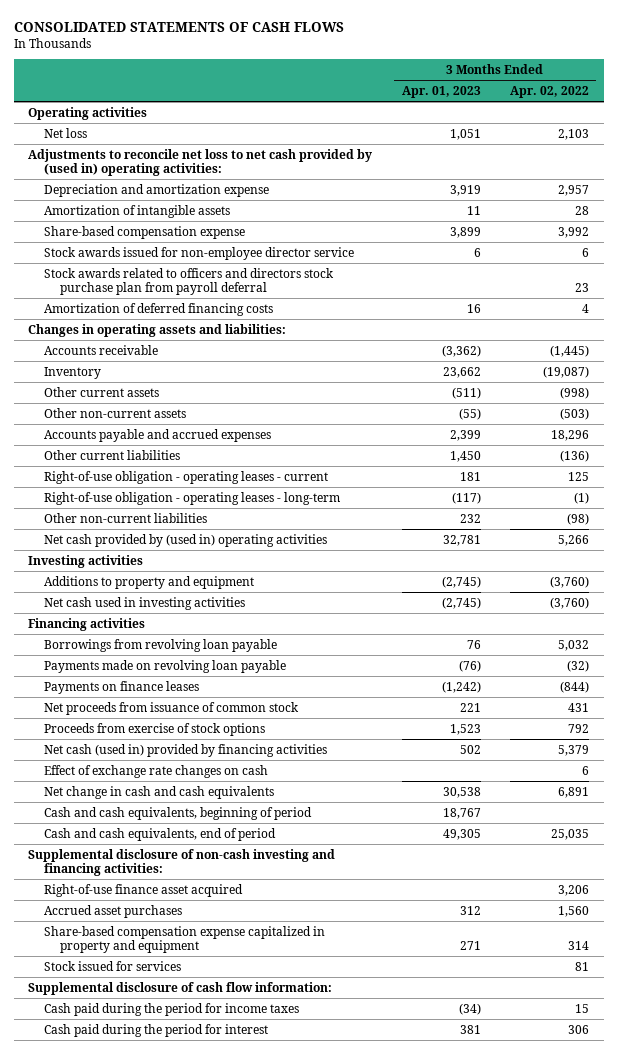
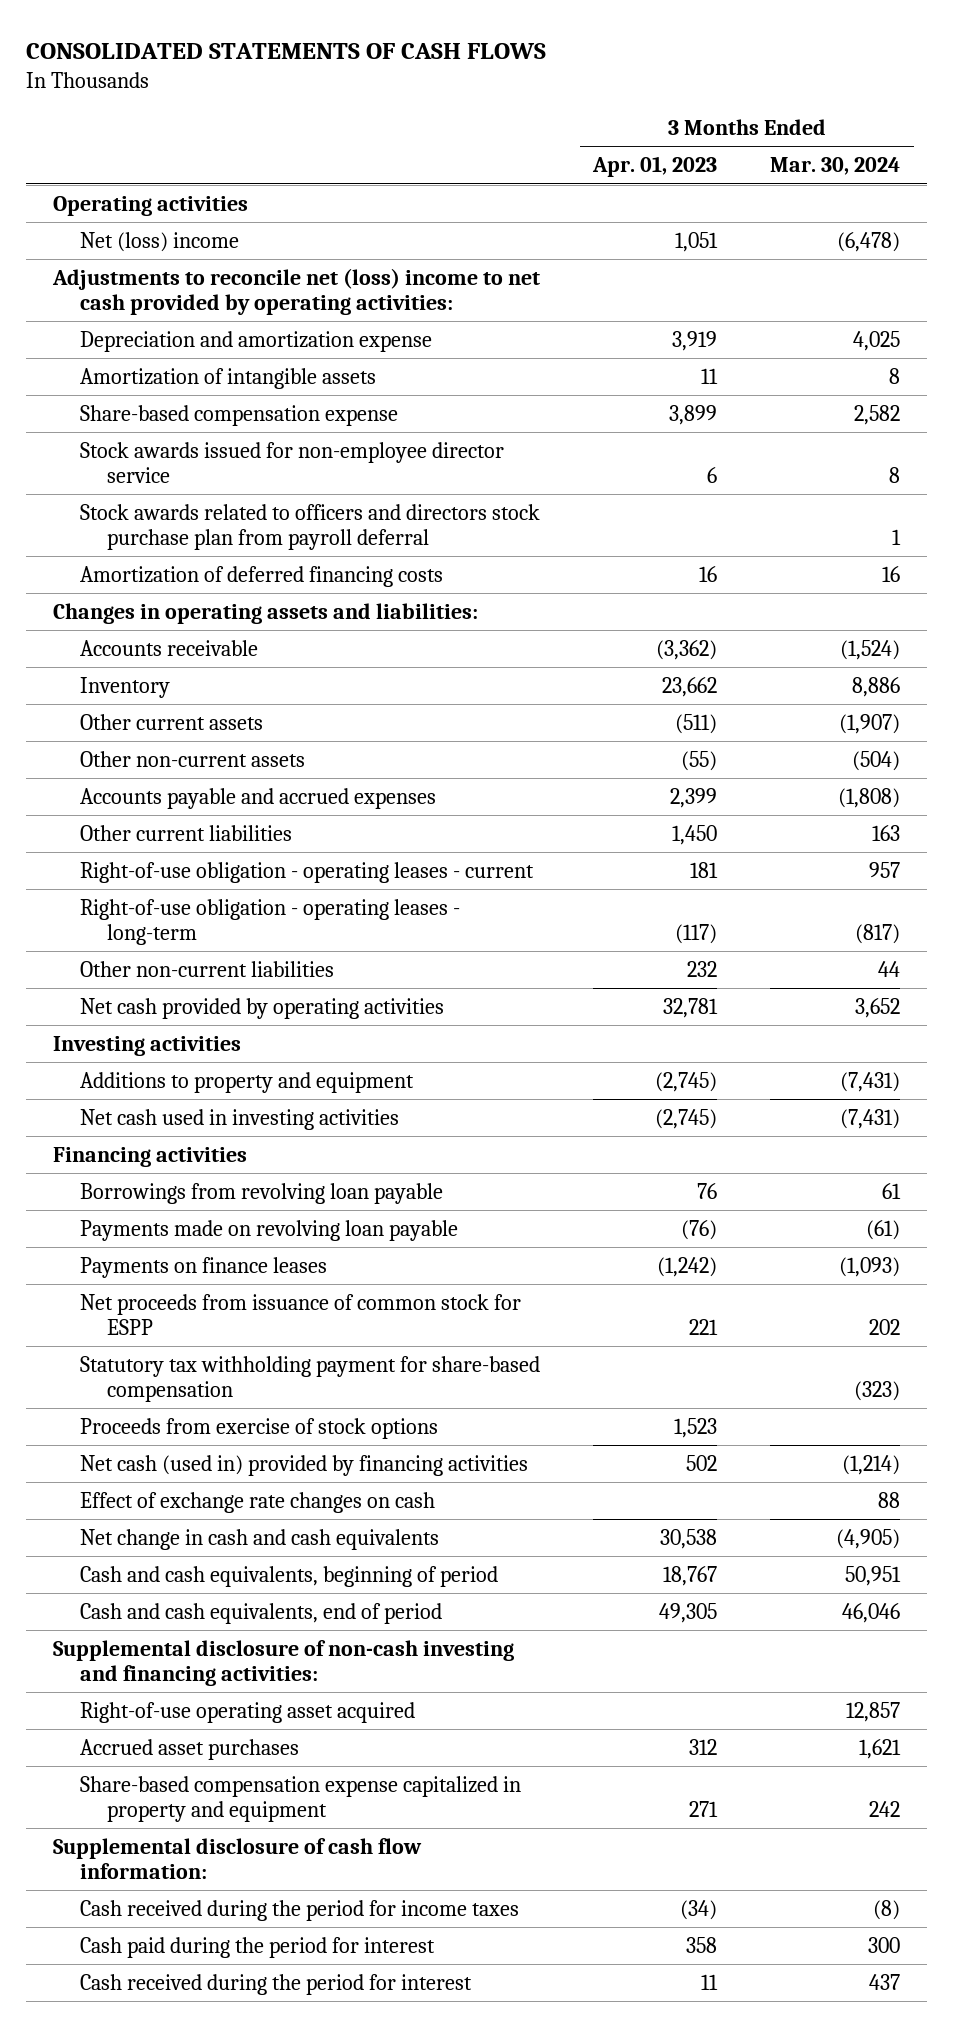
- | 3 Months Ended Apr. 01, 2023 | 3 Months Ended Apr. 02, 2022
+ | 3 Months Ended Apr. 01, 2023 | 3 Months Ended Mar. 30, 2024
- Net loss | 1,051 | 2,103
- Adjustments to reconcile net loss to net cash provided by (used in) operating activities:
+ Net (loss) income | 1,051 | (6,478)
+ Adjustments to reconcile net (loss) income to net cash provided by operating activities:
- Net cash provided by (used in) operating activities | 32,781 | 5,266
+ Net cash provided by operating activities | 32,781 | 3,652
- Net proceeds from issuance of common stock | 221 | 431
+ Net proceeds from issuance of common stock for ESPP | 221 | 202
+ Statutory tax withholding payment for share-based compensation | | (323)
- Right-of-use finance asset acquired | | 3,206
+ Right-of-use operating asset acquired | | 12,857
- Stock issued for services | | 81
- Cash paid during the period for income taxes | (34) | 15
- Cash paid during the period for interest | 381 | 306
+ Cash received during the period for income taxes | (34) | (8)
+ Cash paid during the period for interest | 358 | 300
+ Cash received during the period for interest | 11 | 437

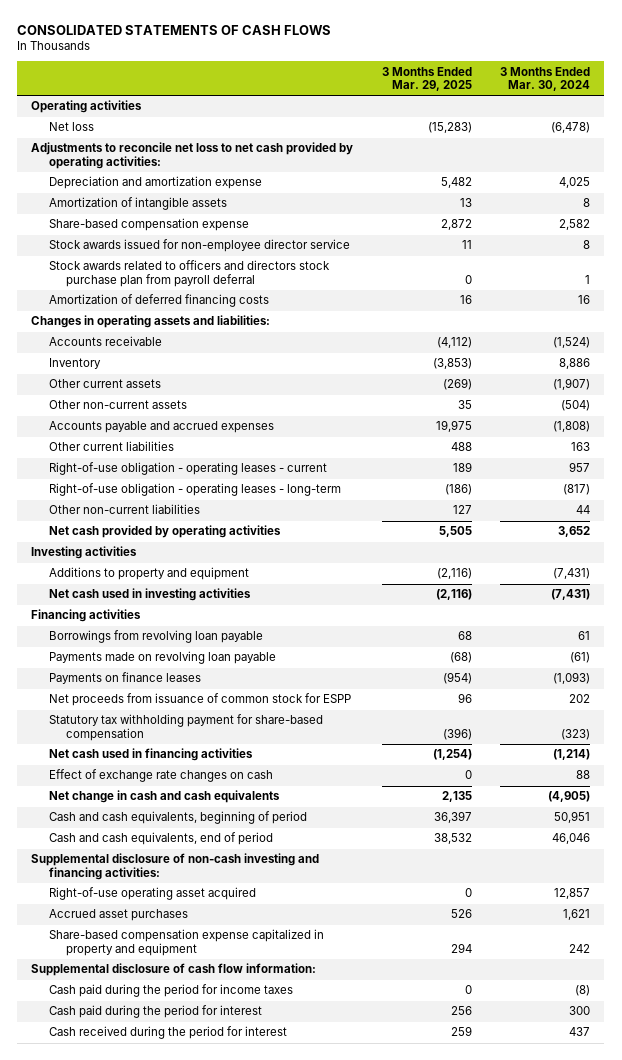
- | 3 Months Ended Apr. 01, 2023 | 3 Months Ended Mar. 30, 2024
+ | 3 Months Ended Mar. 29, 2025 | 3 Months Ended Mar. 30, 2024
- Net (loss) income | 1,051 | (6,478)
- Adjustments to reconcile net (loss) income to net cash provided by operating activities:
+ Net loss | (15,283) | (6,478)
+ Adjustments to reconcile net loss to net cash provided by operating activities:
- Proceeds from exercise of stock options | 1,523 |
- Net cash (used in) provided by financing activities | 502 | (1,214)
+ Net cash used in financing activities | (1,254) | (1,214)
- Cash received during the period for income taxes | (34) | (8)
+ Cash paid during the period for income taxes | 0 | (8)

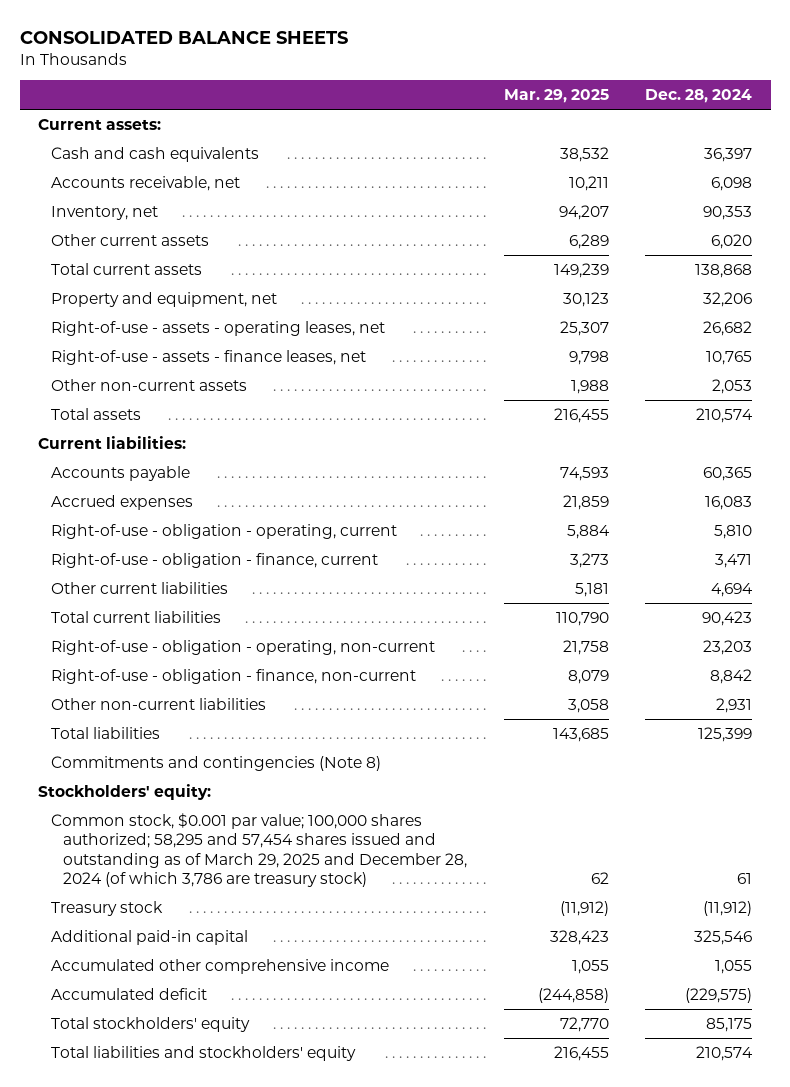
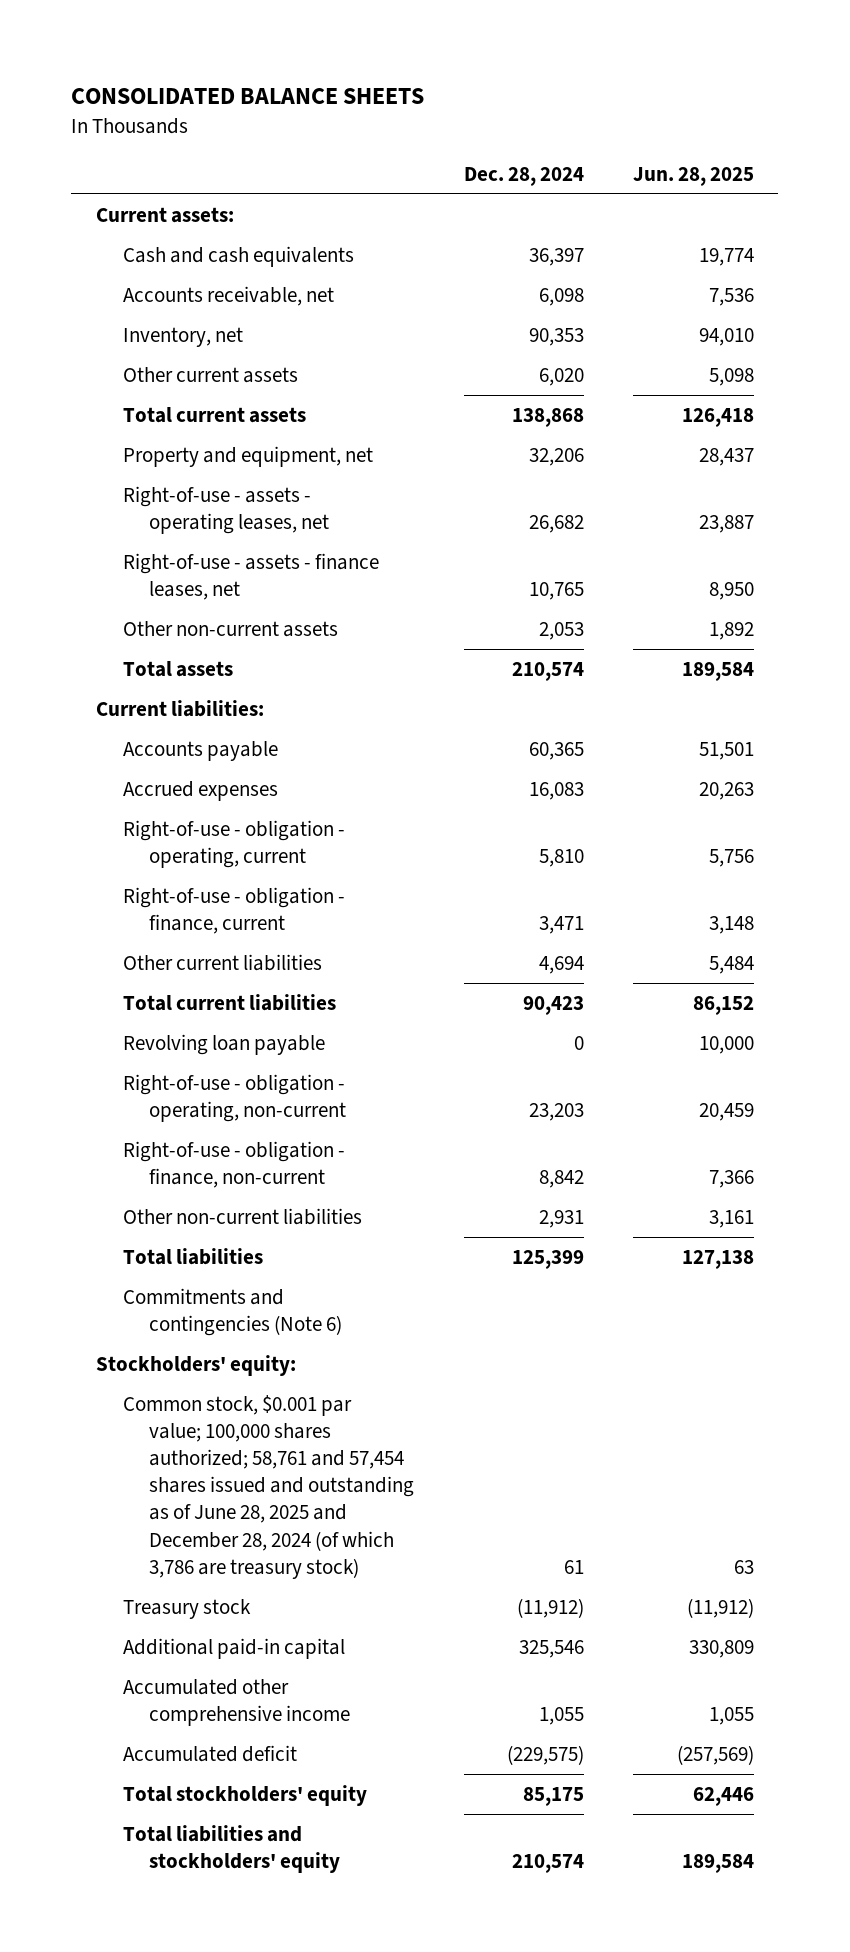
- | Mar. 29, 2025 | Dec. 28, 2024
+ | Dec. 28, 2024 | Jun. 28, 2025
+ Revolving loan payable | 0 | 10,000
- Commitments and contingencies (Note 8)
+ Commitments and contingencies (Note 6)
- Common stock, $0.001 par value; 100,000 shares authorized; 58,295 and 57,454 shares issued and outstanding as of March 29, 2025 and December 28, 2024 (of which 3,786 are treasury stock) | 62 | 61
+ Common stock, $0.001 par value; 100,000 shares authorized; 58,761 and 57,454 shares issued and outstanding as of June 28, 2025 and December 28, 2024 (of which 3,786 are treasury stock) | 61 | 63

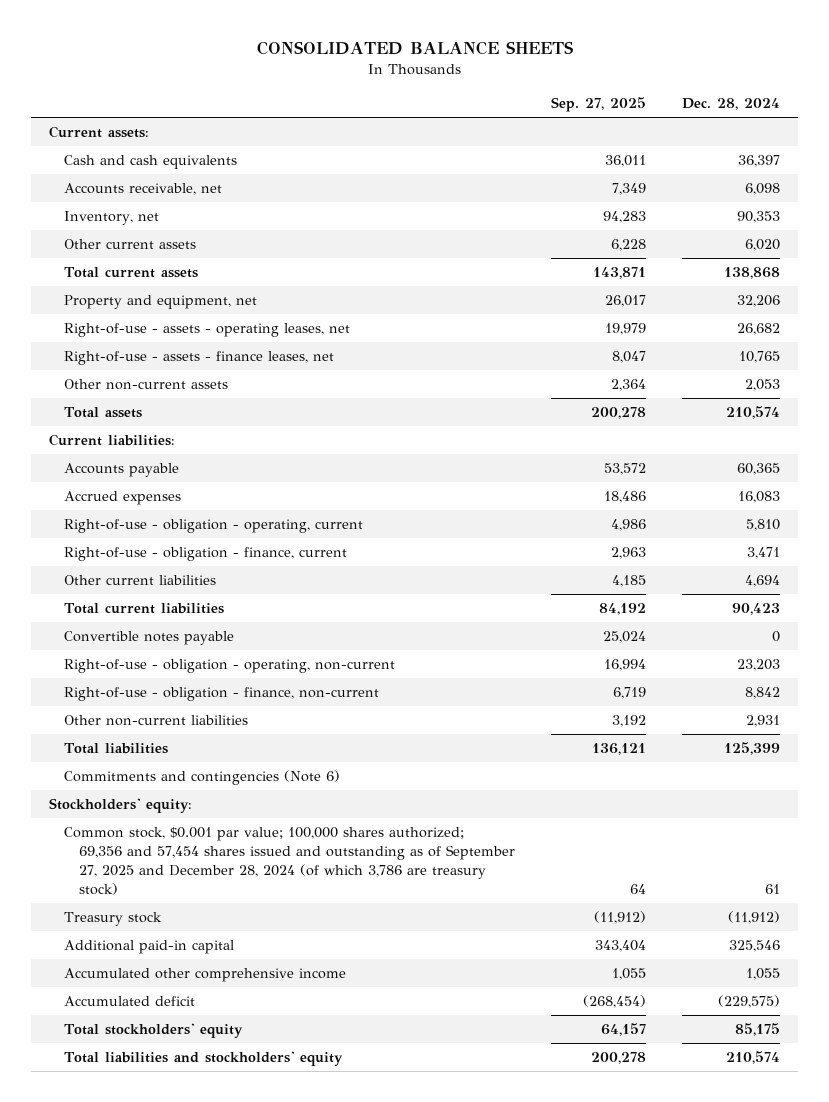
- | Dec. 28, 2024 | Jun. 28, 2025
+ | Sep. 27, 2025 | Dec. 28, 2024
- Revolving loan payable | 0 | 10,000
+ Convertible notes payable | 25,024 | 0
- Common stock, $0.001 par value; 100,000 shares authorized; 58,761 and 57,454 shares issued and outstanding as of June 28, 2025 and December 28, 2024 (of which 3,786 are treasury stock) | 61 | 63
+ Common stock, $0.001 par value; 100,000 shares authorized; 69,356 and 57,454 shares issued and outstanding as of September 27, 2025 and December 28, 2024 (of which 3,786 are treasury stock) | 64 | 61

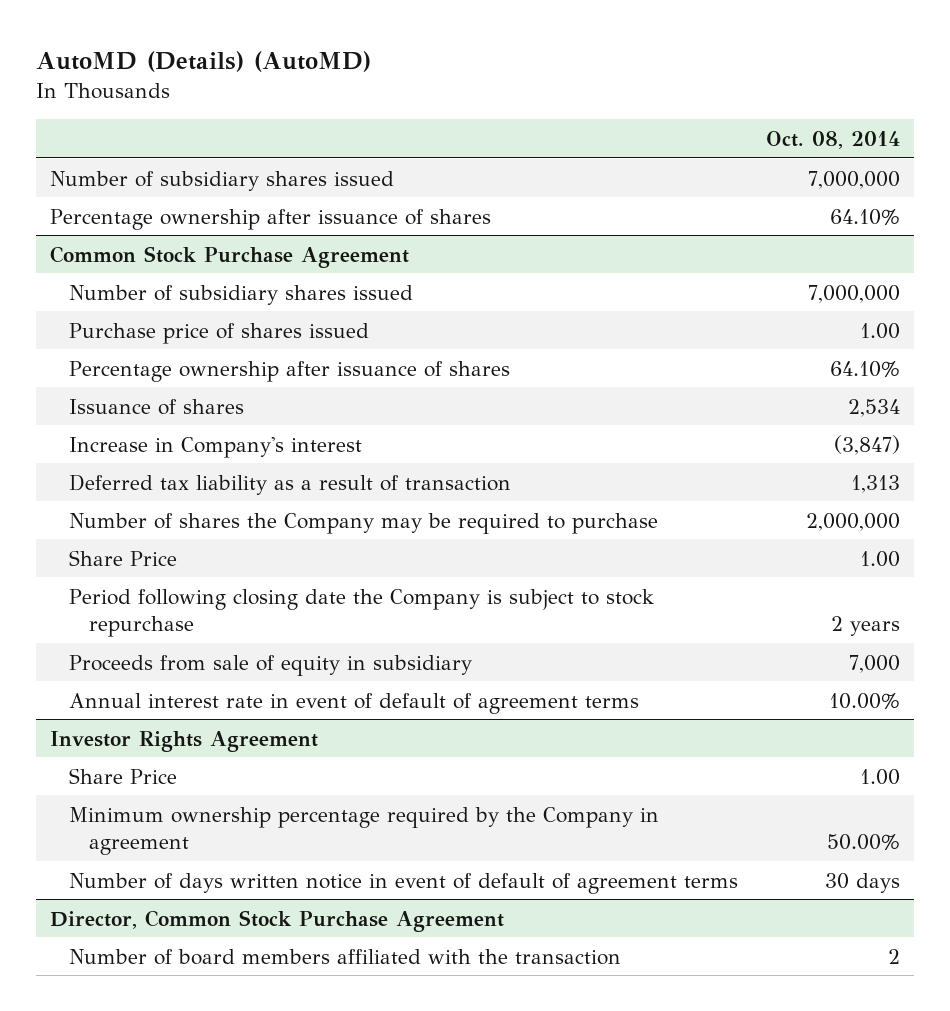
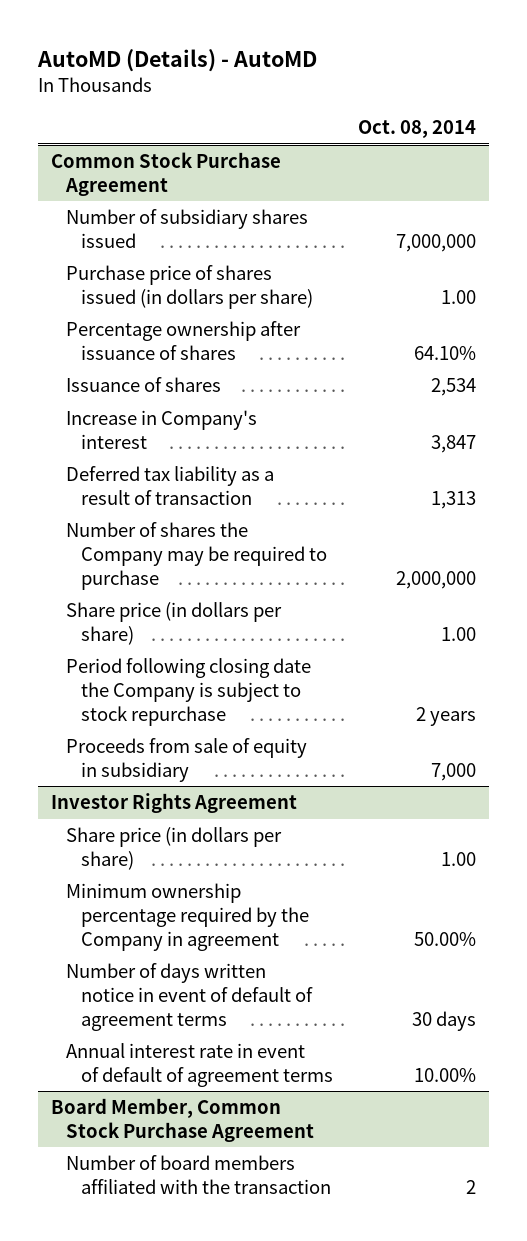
- AutoMD (Details) (AutoMD)
+ AutoMD (Details) - AutoMD
- Number of subsidiary shares issued | 7,000,000
- Percentage ownership after issuance of shares | 64.10%
@ Common Stock Purchase Agreement
- Purchase price of shares issued | 1.00
+ Purchase price of shares issued (in dollars per share) | 1.00
- Increase in Company's interest | (3,847)
+ Increase in Company's interest | 3,847
- Share Price | 1.00
+ Share price (in dollars per share) | 1.00
- Annual interest rate in event of default of agreement terms | 10.00%
@ Investor Rights Agreement
- Share Price | 1.00
+ Share price (in dollars per share) | 1.00
- Director, Common Stock Purchase Agreement
@ Investor Rights Agreement
+ Annual interest rate in event of default of agreement terms | 10.00%
+ Board Member, Common Stock Purchase Agreement

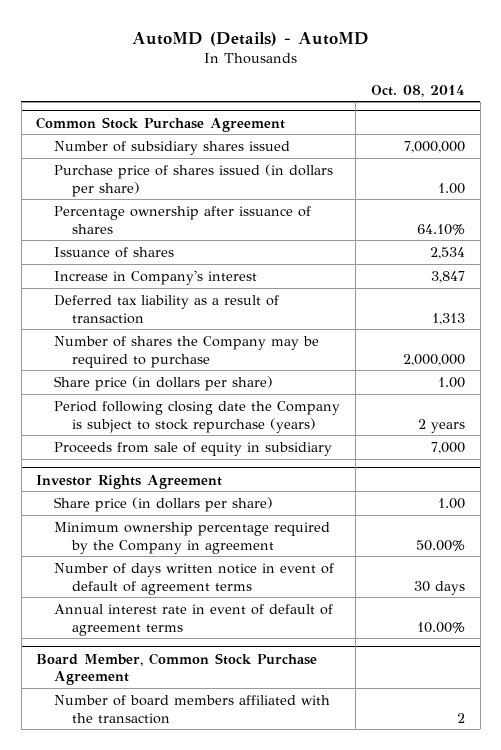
@ Common Stock Purchase Agreement
- Period following closing date the Company is subject to stock repurchase | 2 years
+ Period following closing date the Company is subject to stock repurchase (years) | 2 years

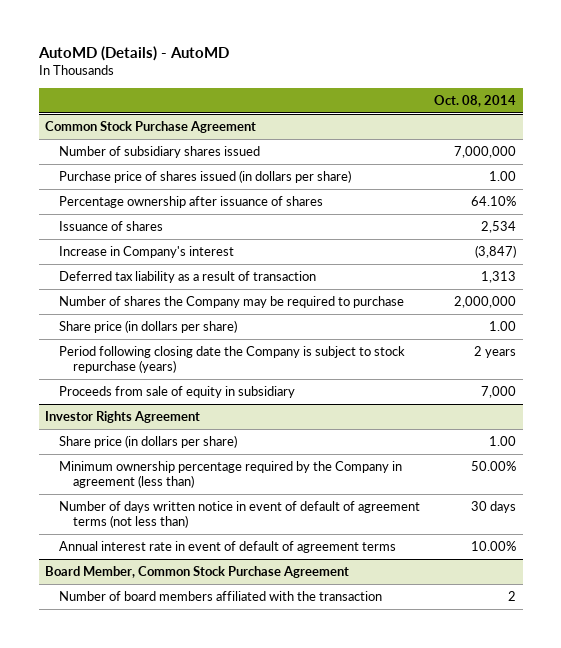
@ Common Stock Purchase Agreement
- Increase in Company's interest | 3,847
+ Increase in Company's interest | (3,847)
@ Investor Rights Agreement
- Minimum ownership percentage required by the Company in agreement | 50.00%
- Number of days written notice in event of default of agreement terms | 30 days
+ Minimum ownership percentage required by the Company in agreement (less than) | 50.00%
+ Number of days written notice in event of default of agreement terms (not less than) | 30 days

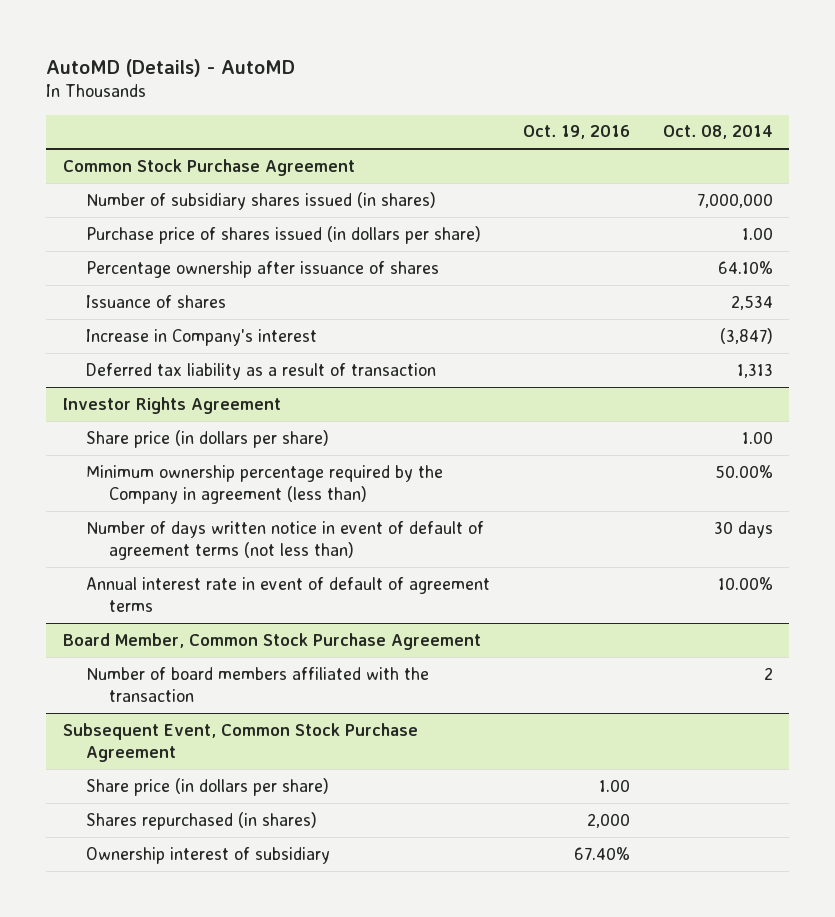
- | Oct. 08, 2014
+ | Oct. 19, 2016 | Oct. 08, 2014
@ Common Stock Purchase Agreement
- Number of subsidiary shares issued | 7,000,000
+ Number of subsidiary shares issued (in shares) | | 7,000,000
- Number of shares the Company may be required to purchase | 2,000,000
- Share price (in dollars per share) | 1.00
- Period following closing date the Company is subject to stock repurchase (years) | 2 years
- Proceeds from sale of equity in subsidiary | 7,000
+ Subsequent Event, Common Stock Purchase Agreement
+ Share price (in dollars per share) | 1.00 |
+ Shares repurchased (in shares) | 2,000 |
+ Ownership interest of subsidiary | 67.40% |

